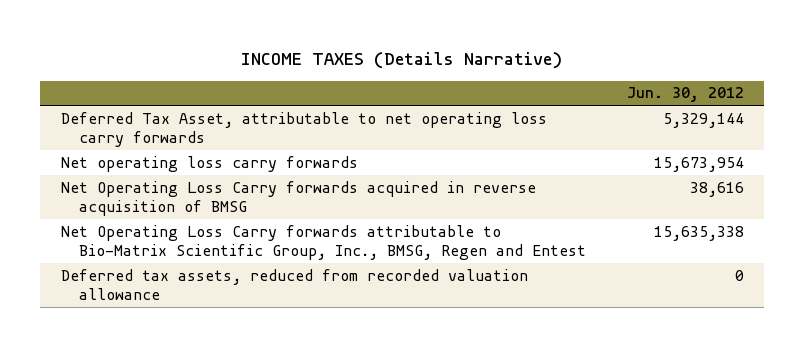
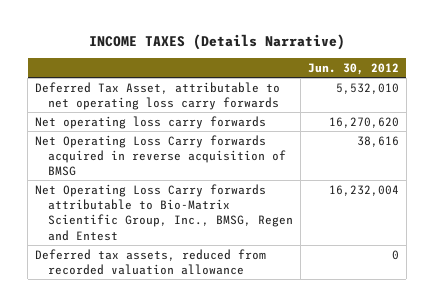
- Deferred Tax Asset, attributable to net operating loss carry forwards | 5,329,144
- Net operating loss carry forwards | 15,673,954
+ Deferred Tax Asset, attributable to net operating loss carry forwards | 5,532,010
+ Net operating loss carry forwards | 16,270,620
- Net Operating Loss Carry forwards attributable to Bio-Matrix Scientific Group, Inc., BMSG, Regen and Entest | 15,635,338
+ Net Operating Loss Carry forwards attributable to Bio-Matrix Scientific Group, Inc., BMSG, Regen and Entest | 16,232,004

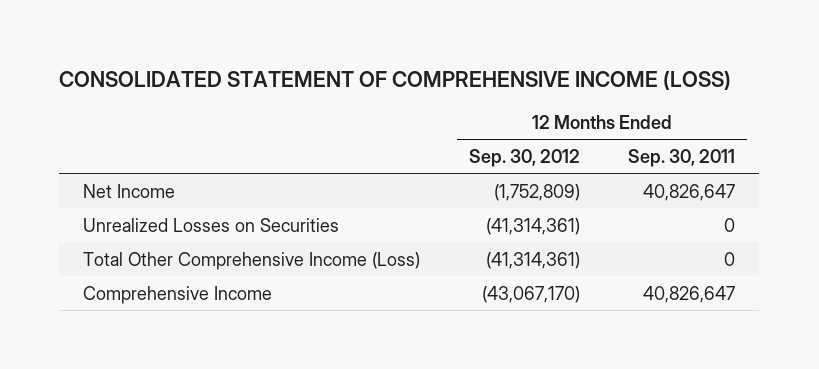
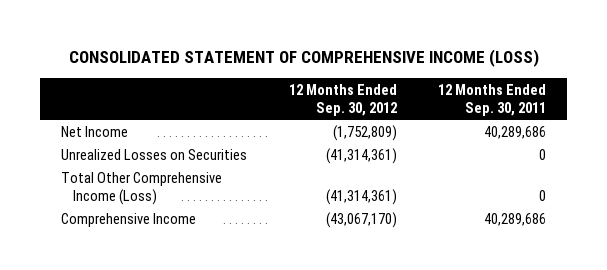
- Net Income | (1,752,809) | 40,826,647
+ Net Income | (1,752,809) | 40,289,686
- Comprehensive Income | (43,067,170) | 40,826,647
+ Comprehensive Income | (43,067,170) | 40,289,686

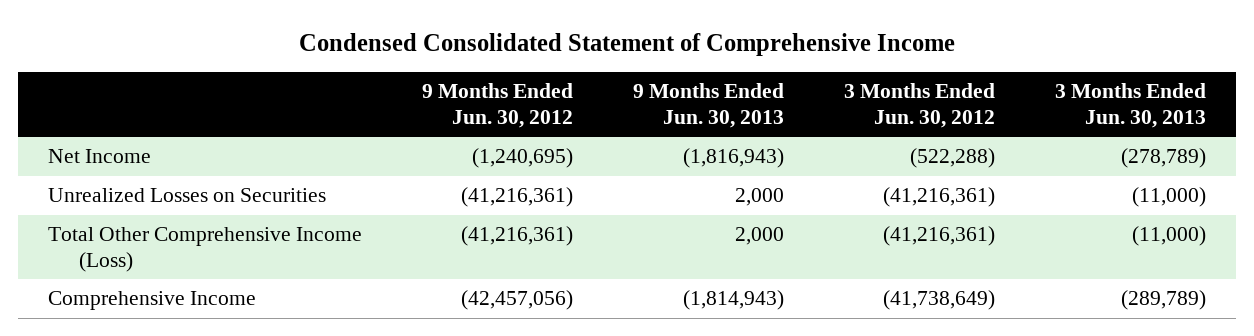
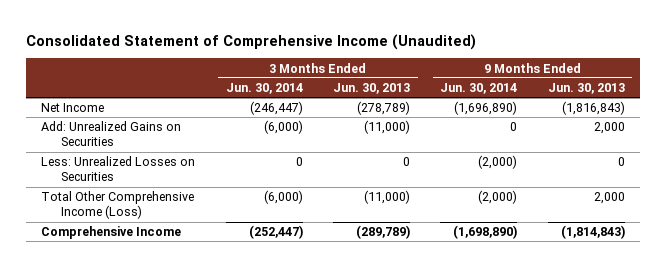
- Condensed Consolidated Statement of Comprehensive Income
+ Consolidated Statement of Comprehensive Income (Unaudited)
- | 9 Months Ended Jun. 30, 2012 | 9 Months Ended Jun. 30, 2013 | 3 Months Ended Jun. 30, 2012 | 3 Months Ended Jun. 30, 2013
+ | 3 Months Ended Jun. 30, 2014 | 3 Months Ended Jun. 30, 2013 | 9 Months Ended Jun. 30, 2014 | 9 Months Ended Jun. 30, 2013
- Net Income | (1,240,695) | (1,816,943) | (522,288) | (278,789)
- Unrealized Losses on Securities | (41,216,361) | 2,000 | (41,216,361) | (11,000)
+ Net Income | (246,447) | (278,789) | (1,696,890) | (1,816,843)
+ Add: Unrealized Gains on Securities | (6,000) | (11,000) | 0 | 2,000
+ Less: Unrealized Losses on Securities | 0 | 0 | (2,000) | 0
- Comprehensive Income | (42,457,056) | (1,814,943) | (41,738,649) | (289,789)
+ Comprehensive Income | (252,447) | (289,789) | (1,698,890) | (1,814,843)

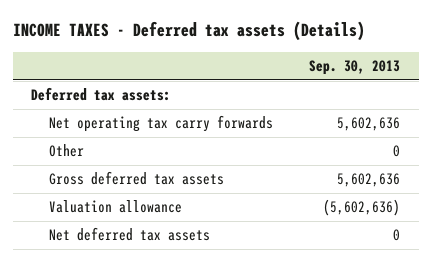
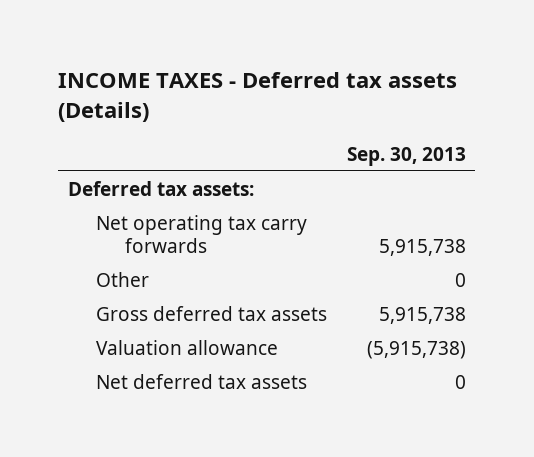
- Net operating tax carry forwards | 5,602,636
+ Net operating tax carry forwards | 5,915,738
- Gross deferred tax assets | 5,602,636
- Valuation allowance | (5,602,636)
+ Gross deferred tax assets | 5,915,738
+ Valuation allowance | (5,915,738)

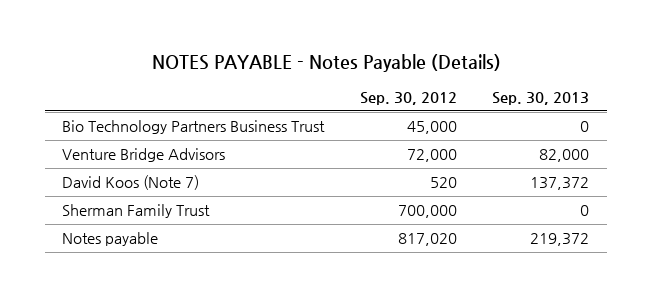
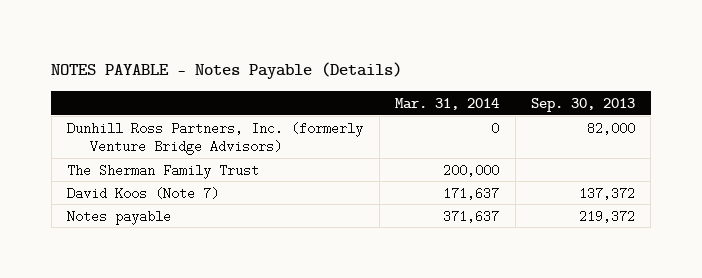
- | Sep. 30, 2012 | Sep. 30, 2013
+ | Mar. 31, 2014 | Sep. 30, 2013
- Bio Technology Partners Business Trust | 45,000 | 0
- Venture Bridge Advisors | 72,000 | 82,000
+ Dunhill Ross Partners, Inc. (formerly Venture Bridge Advisors) | 0 | 82,000
+ The Sherman Family Trust | 200,000 |
- Sherman Family Trust | 700,000 | 0

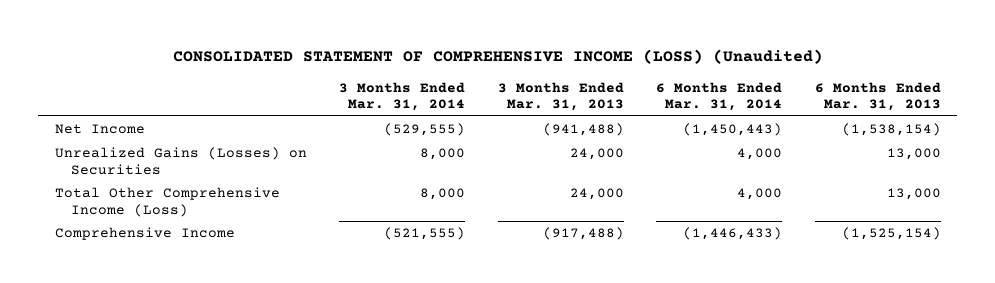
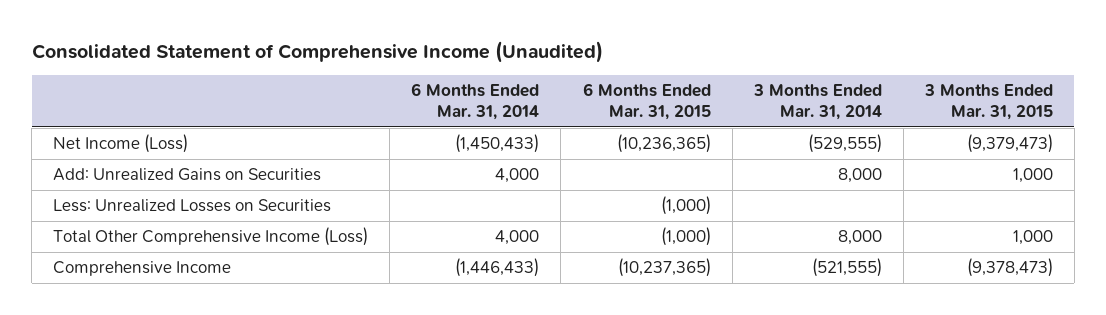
- CONSOLIDATED STATEMENT OF COMPREHENSIVE INCOME (LOSS) (Unaudited)
+ Consolidated Statement of Comprehensive Income (Unaudited)
- | 3 Months Ended Mar. 31, 2014 | 3 Months Ended Mar. 31, 2013 | 6 Months Ended Mar. 31, 2014 | 6 Months Ended Mar. 31, 2013
+ | 6 Months Ended Mar. 31, 2014 | 6 Months Ended Mar. 31, 2015 | 3 Months Ended Mar. 31, 2014 | 3 Months Ended Mar. 31, 2015
- Net Income | (529,555) | (941,488) | (1,450,443) | (1,538,154)
- Unrealized Gains (Losses) on Securities | 8,000 | 24,000 | 4,000 | 13,000
+ Net Income (Loss) | (1,450,433) | (10,236,365) | (529,555) | (9,379,473)
+ Add: Unrealized Gains on Securities | 4,000 | | 8,000 | 1,000
+ Less: Unrealized Losses on Securities | | (1,000) | |

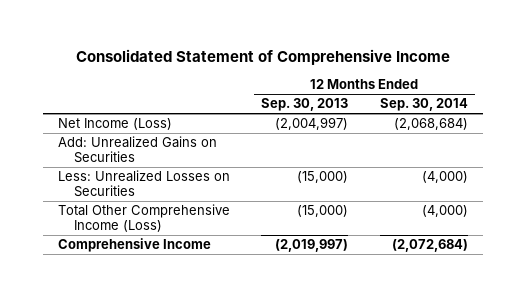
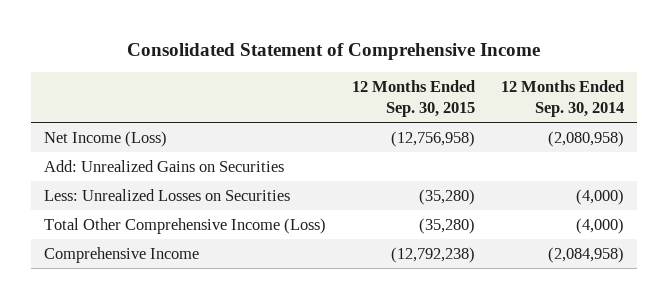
- | 12 Months Ended Sep. 30, 2013 | 12 Months Ended Sep. 30, 2014
+ | 12 Months Ended Sep. 30, 2015 | 12 Months Ended Sep. 30, 2014
- Net Income (Loss) | (2,004,997) | (2,068,684)
+ Net Income (Loss) | (12,756,958) | (2,080,958)
- Comprehensive Income | (2,019,997) | (2,072,684)
+ Comprehensive Income | (12,792,238) | (2,084,958)

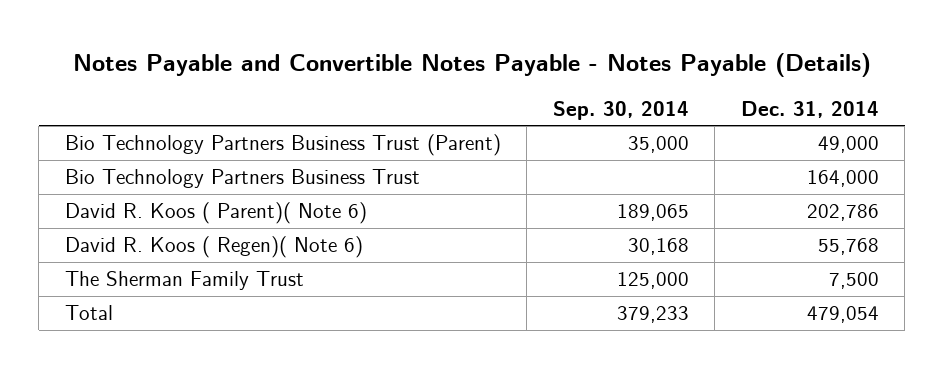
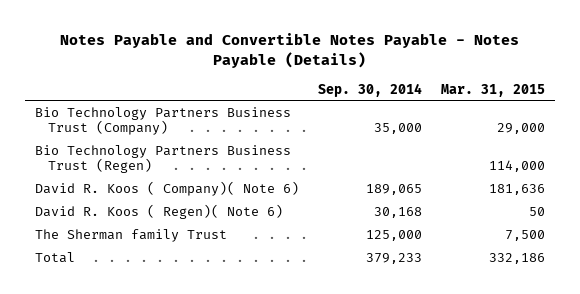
- | Sep. 30, 2014 | Dec. 31, 2014
+ | Sep. 30, 2014 | Mar. 31, 2015
- Bio Technology Partners Business Trust (Parent) | 35,000 | 49,000
- Bio Technology Partners Business Trust | | 164,000
- David R. Koos ( Parent)( Note 6) | 189,065 | 202,786
+ Bio Technology Partners Business Trust (Company) | 35,000 | 29,000
+ Bio Technology Partners Business Trust (Regen) | | 114,000
+ David R. Koos ( Company)( Note 6) | 189,065 | 181,636
- The Sherman Family Trust | 125,000 | 7,500
+ The Sherman family Trust | 125,000 | 7,500

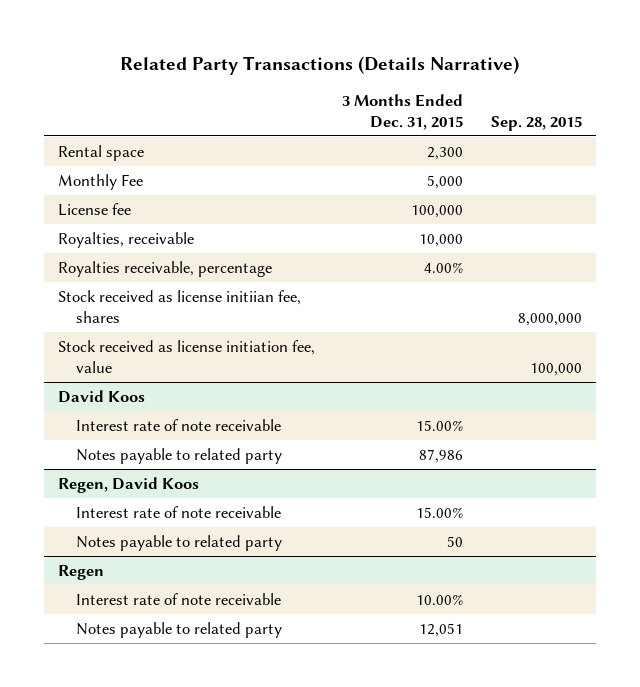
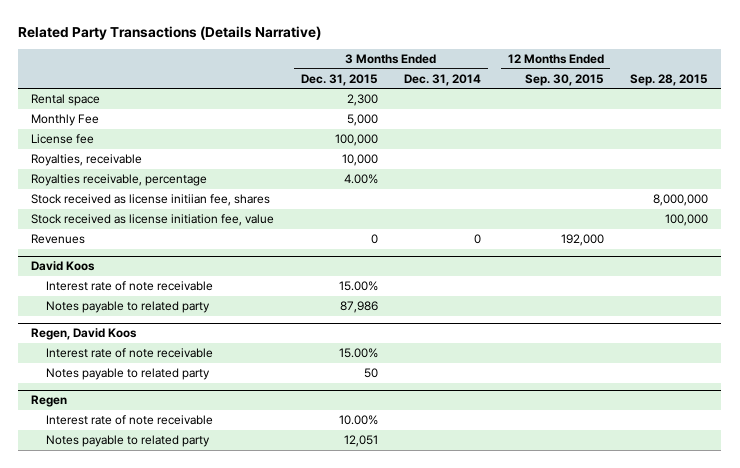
- | 3 Months Ended Dec. 31, 2015 | Sep. 28, 2015
+ | 3 Months Ended Dec. 31, 2015 | 3 Months Ended Dec. 31, 2014 | 12 Months Ended Sep. 30, 2015 | Sep. 28, 2015
+ Revenues | 0 | 0 | 192,000 |

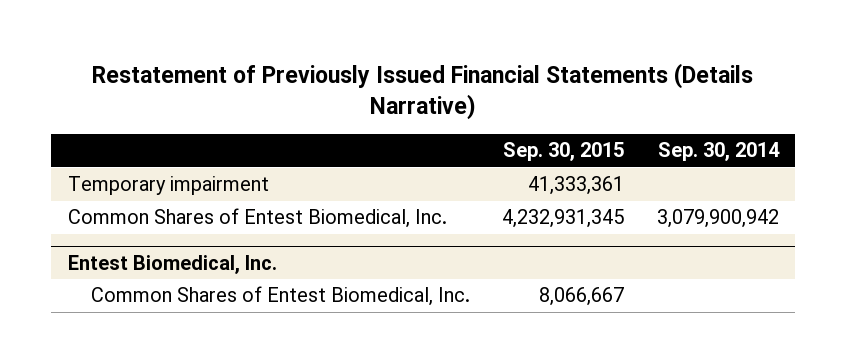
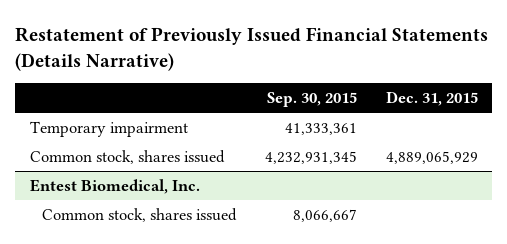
- | Sep. 30, 2015 | Sep. 30, 2014
+ | Sep. 30, 2015 | Dec. 31, 2015
- Common Shares of Entest Biomedical, Inc. | 4,232,931,345 | 3,079,900,942
+ Common stock, shares issued | 4,232,931,345 | 4,889,065,929
@ Entest Biomedical, Inc.
- Common Shares of Entest Biomedical, Inc. | 8,066,667 |
+ Common stock, shares issued | 8,066,667 |

